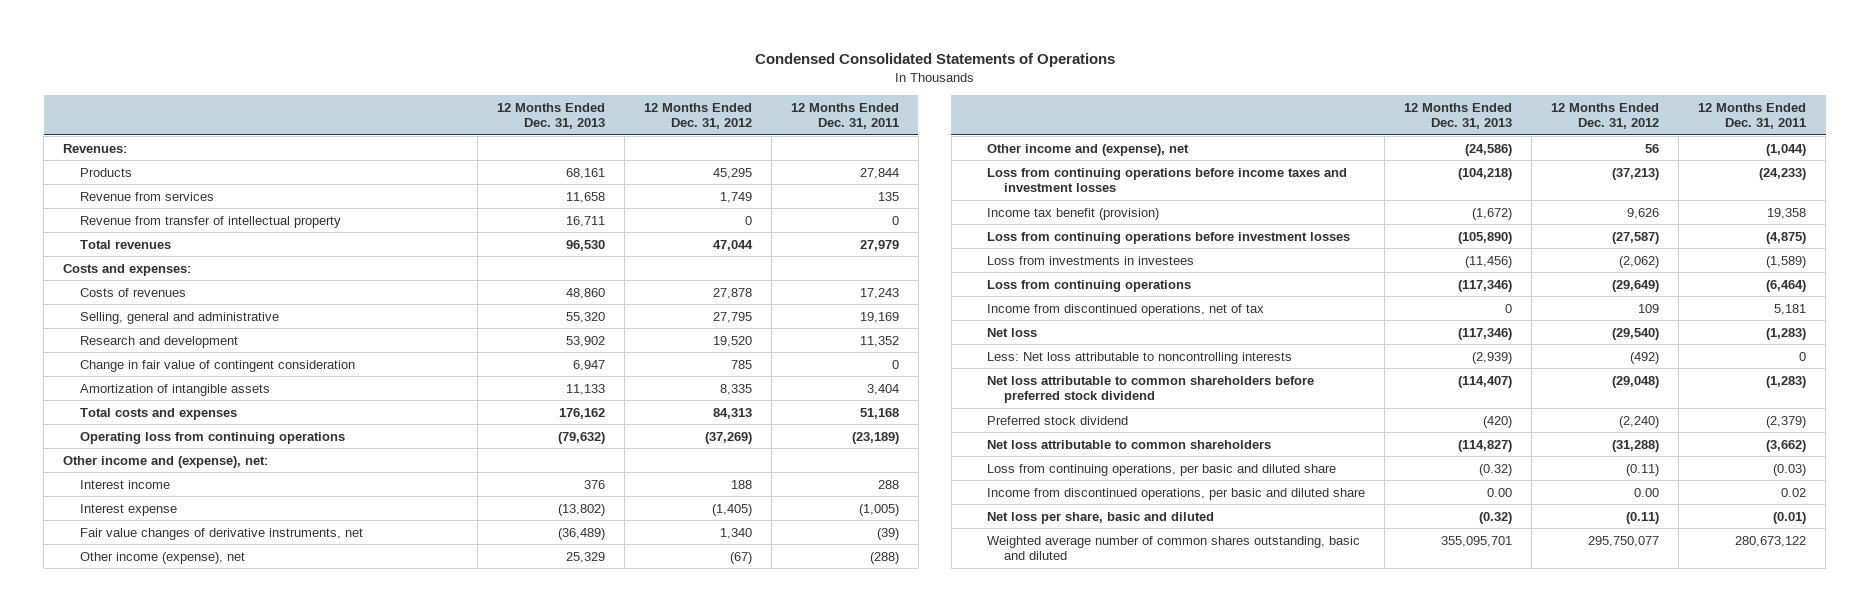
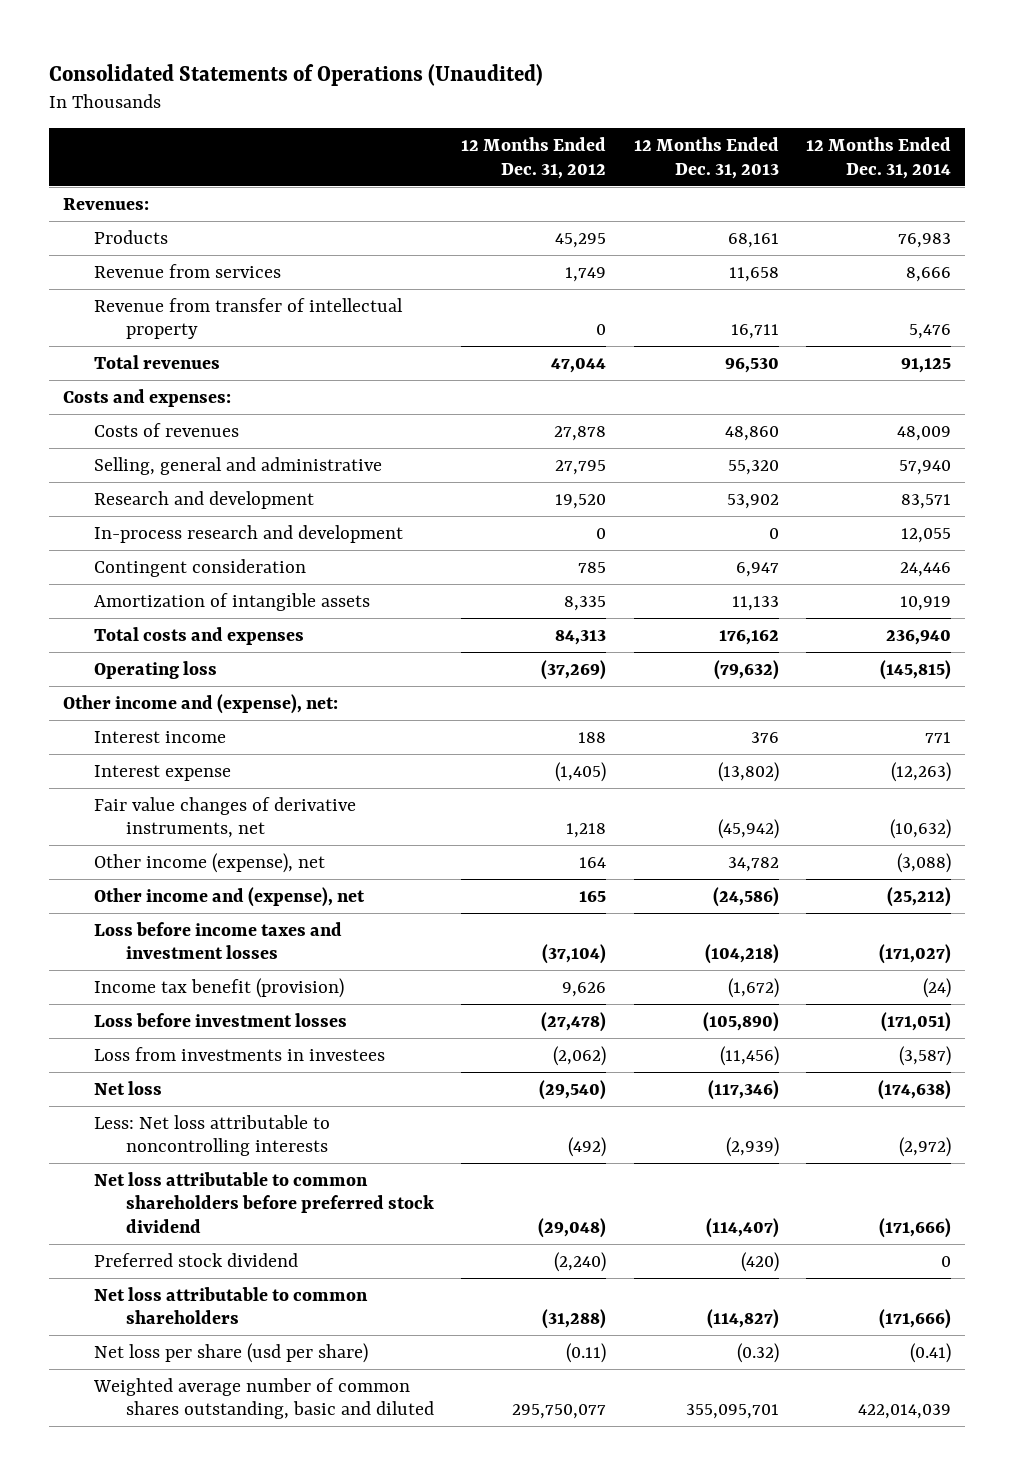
- Condensed Consolidated Statements of Operations
+ Consolidated Statements of Operations (Unaudited)
- | 12 Months Ended Dec. 31, 2013 | 12 Months Ended Dec. 31, 2012 | 12 Months Ended Dec. 31, 2011
+ | 12 Months Ended Dec. 31, 2012 | 12 Months Ended Dec. 31, 2013 | 12 Months Ended Dec. 31, 2014
- Change in fair value of contingent consideration | 6,947 | 785 | 0
+ In-process research and development | 0 | 0 | 12,055
+ Contingent consideration | 785 | 6,947 | 24,446
- Operating loss from continuing operations | (79,632) | (37,269) | (23,189)
+ Operating loss | (37,269) | (79,632) | (145,815)
- Fair value changes of derivative instruments, net | (36,489) | 1,340 | (39)
- Other income (expense), net | 25,329 | (67) | (288)
- Other income and (expense), net | (24,586) | 56 | (1,044)
- Loss from continuing operations before income taxes and investment losses | (104,218) | (37,213) | (24,233)
+ Fair value changes of derivative instruments, net | 1,218 | (45,942) | (10,632)
+ Other income (expense), net | 164 | 34,782 | (3,088)
+ Other income and (expense), net | 165 | (24,586) | (25,212)
+ Loss before income taxes and investment losses | (37,104) | (104,218) | (171,027)
- Loss from continuing operations before investment losses | (105,890) | (27,587) | (4,875)
+ Loss before investment losses | (27,478) | (105,890) | (171,051)
- Loss from continuing operations | (117,346) | (29,649) | (6,464)
- Income from discontinued operations, net of tax | 0 | 109 | 5,181
- Loss from continuing operations, per basic and diluted share | (0.32) | (0.11) | (0.03)
- Income from discontinued operations, per basic and diluted share | 0.00 | 0.00 | 0.02
- Net loss per share, basic and diluted | (0.32) | (0.11) | (0.01)
+ Net loss per share (usd per share) | (0.11) | (0.32) | (0.41)

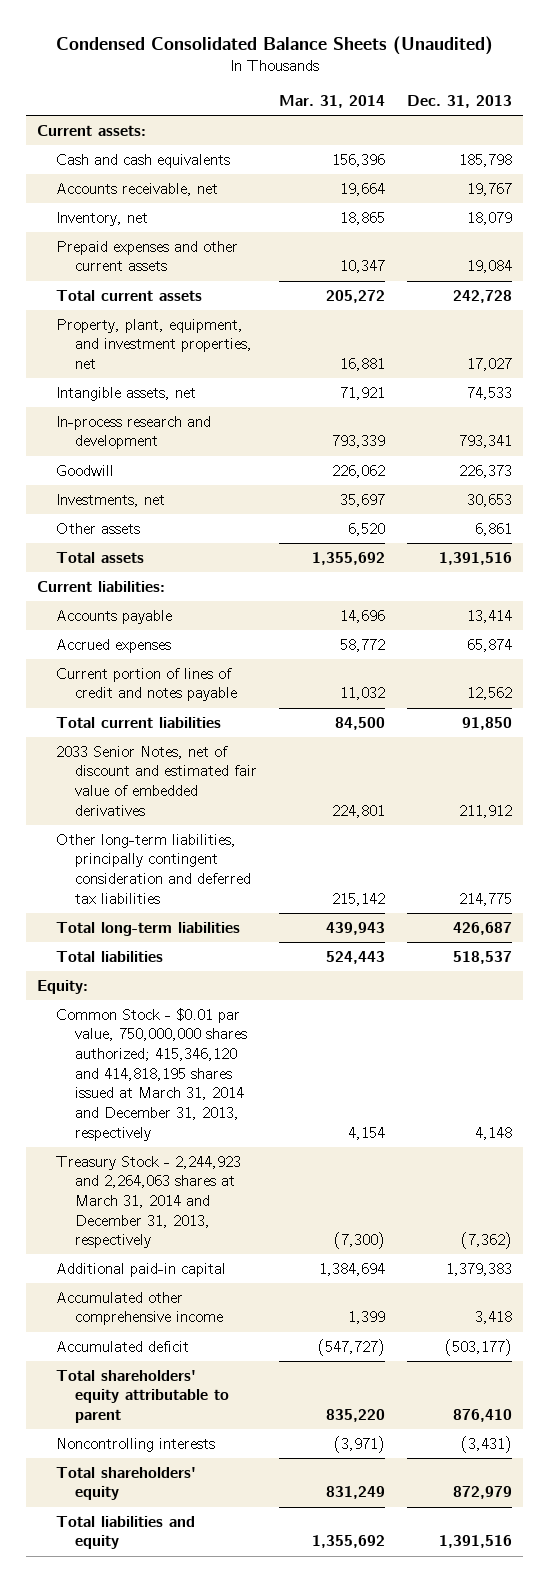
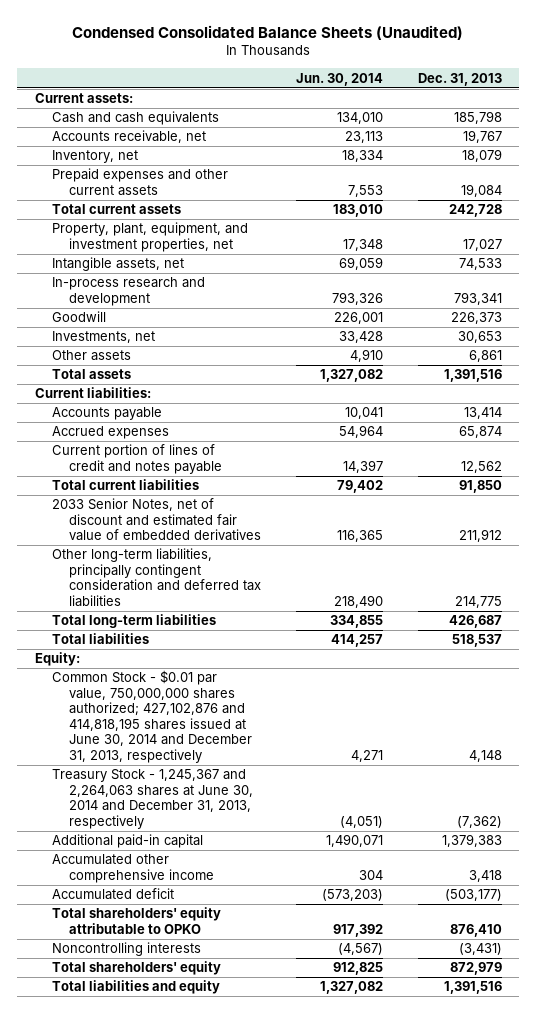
- | Mar. 31, 2014 | Dec. 31, 2013
+ | Jun. 30, 2014 | Dec. 31, 2013
- Common Stock - $0.01 par value, 750,000,000 shares authorized; 415,346,120 and 414,818,195 shares issued at March 31, 2014 and December 31, 2013, respectively | 4,154 | 4,148
- Treasury Stock - 2,244,923 and 2,264,063 shares at March 31, 2014 and December 31, 2013, respectively | (7,300) | (7,362)
+ Common Stock - $0.01 par value, 750,000,000 shares authorized; 427,102,876 and 414,818,195 shares issued at June 30, 2014 and December 31, 2013, respectively | 4,271 | 4,148
+ Treasury Stock - 1,245,367 and 2,264,063 shares at June 30, 2014 and December 31, 2013, respectively | (4,051) | (7,362)
- Total shareholders' equity attributable to parent | 835,220 | 876,410
+ Total shareholders' equity attributable to OPKO | 917,392 | 876,410

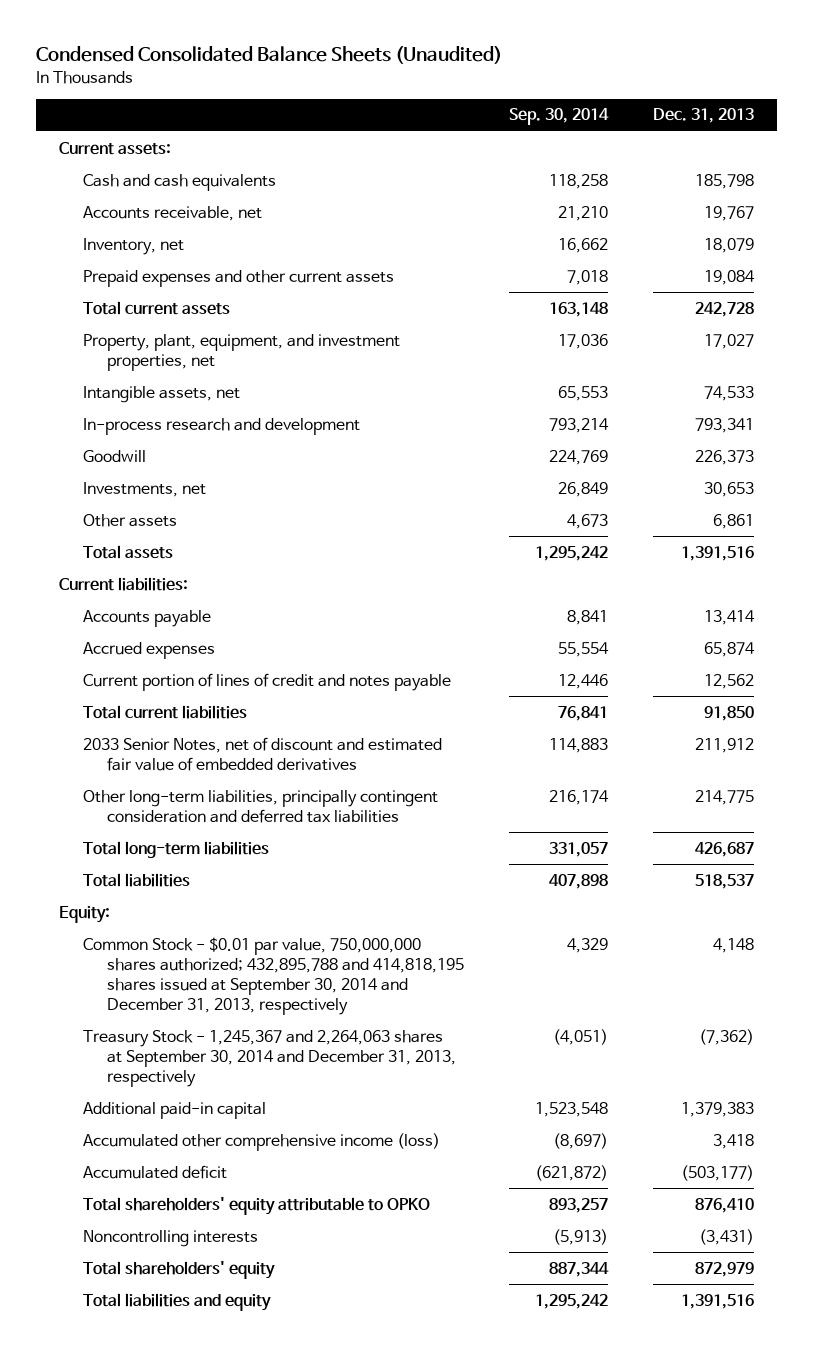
- | Jun. 30, 2014 | Dec. 31, 2013
+ | Sep. 30, 2014 | Dec. 31, 2013
- Common Stock - $0.01 par value, 750,000,000 shares authorized; 427,102,876 and 414,818,195 shares issued at June 30, 2014 and December 31, 2013, respectively | 4,271 | 4,148
- Treasury Stock - 1,245,367 and 2,264,063 shares at June 30, 2014 and December 31, 2013, respectively | (4,051) | (7,362)
+ Common Stock - $0.01 par value, 750,000,000 shares authorized; 432,895,788 and 414,818,195 shares issued at September 30, 2014 and December 31, 2013, respectively | 4,329 | 4,148
+ Treasury Stock - 1,245,367 and 2,264,063 shares at September 30, 2014 and December 31, 2013, respectively | (4,051) | (7,362)
- Accumulated other comprehensive income | 304 | 3,418
+ Accumulated other comprehensive income (loss) | (8,697) | 3,418

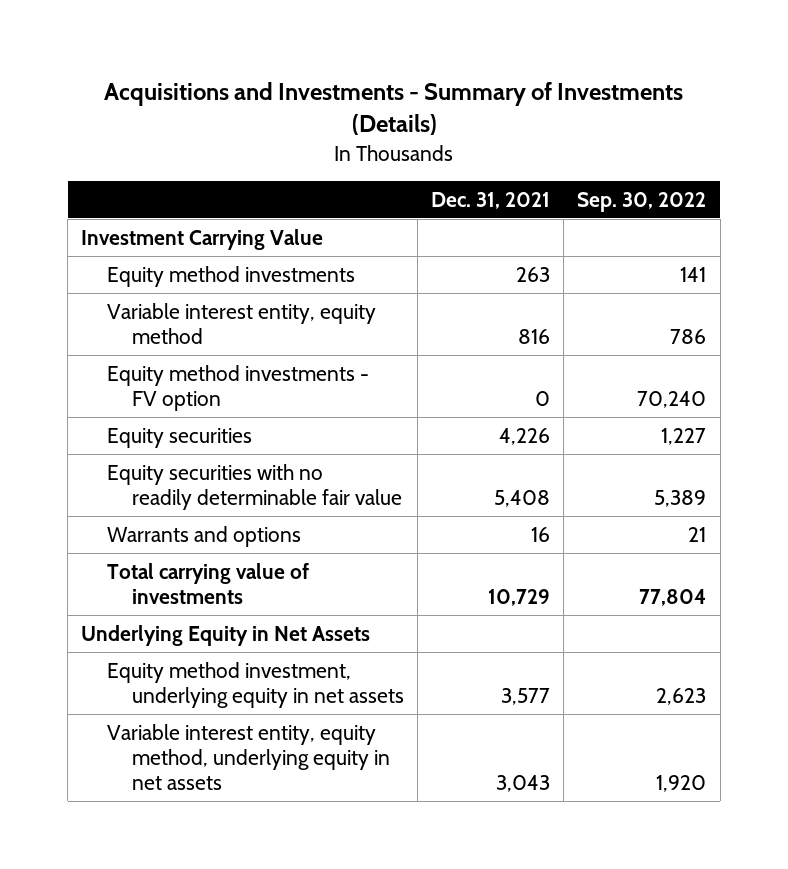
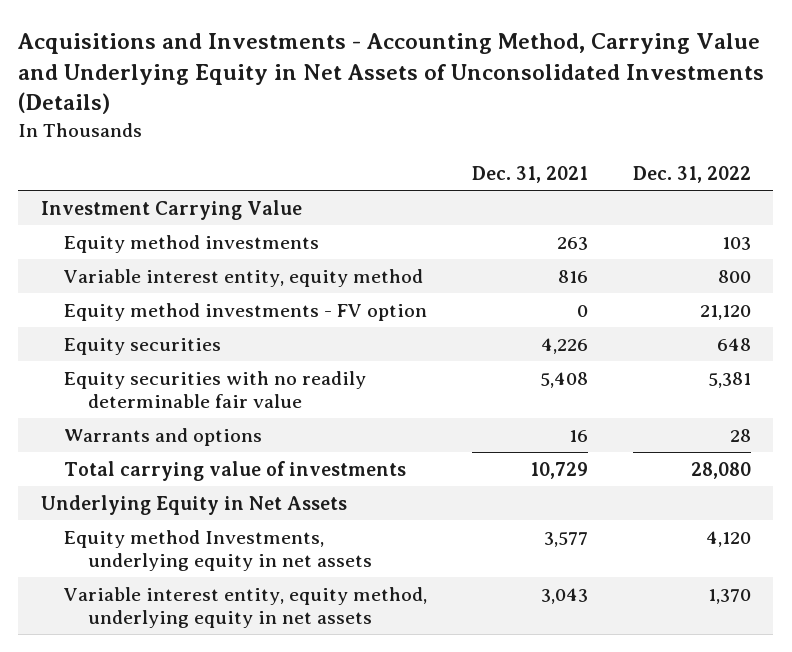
- Acquisitions and Investments - Summary of Investments (Details)
+ Acquisitions and Investments - Accounting Method, Carrying Value and Underlying Equity in Net Assets of Unconsolidated Investments (Details)
- | Dec. 31, 2021 | Sep. 30, 2022
+ | Dec. 31, 2021 | Dec. 31, 2022
- Equity method investment, underlying equity in net assets | 3,577 | 2,623
+ Equity method Investments, underlying equity in net assets | 3,577 | 4,120

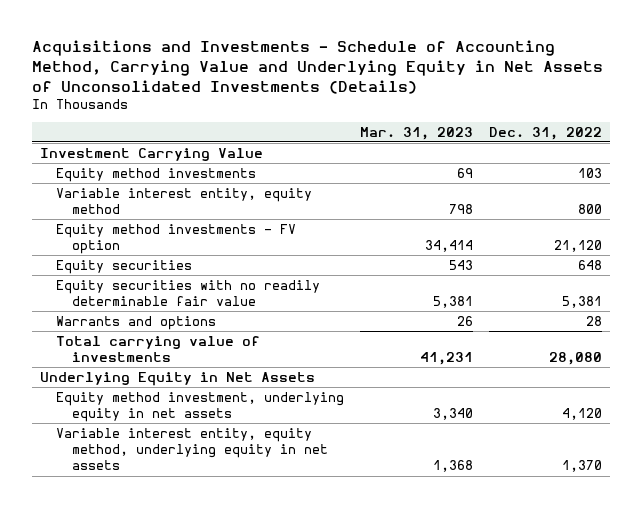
- Acquisitions and Investments - Accounting Method, Carrying Value and Underlying Equity in Net Assets of Unconsolidated Investments (Details)
+ Acquisitions and Investments - Schedule of Accounting Method, Carrying Value and Underlying Equity in Net Assets of Unconsolidated Investments (Details)
- | Dec. 31, 2021 | Dec. 31, 2022
+ | Mar. 31, 2023 | Dec. 31, 2022
- Equity method Investments, underlying equity in net assets | 3,577 | 4,120
+ Equity method investment, underlying equity in net assets | 3,340 | 4,120

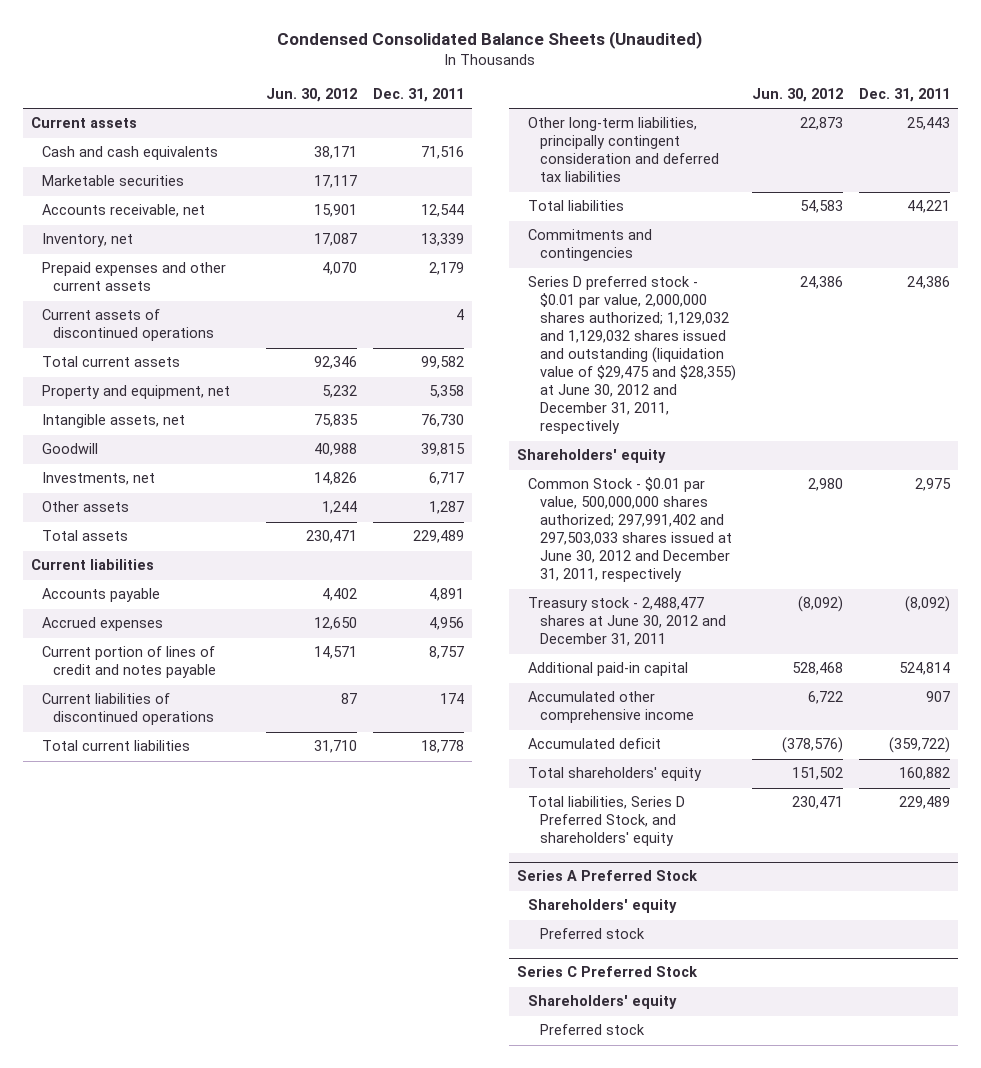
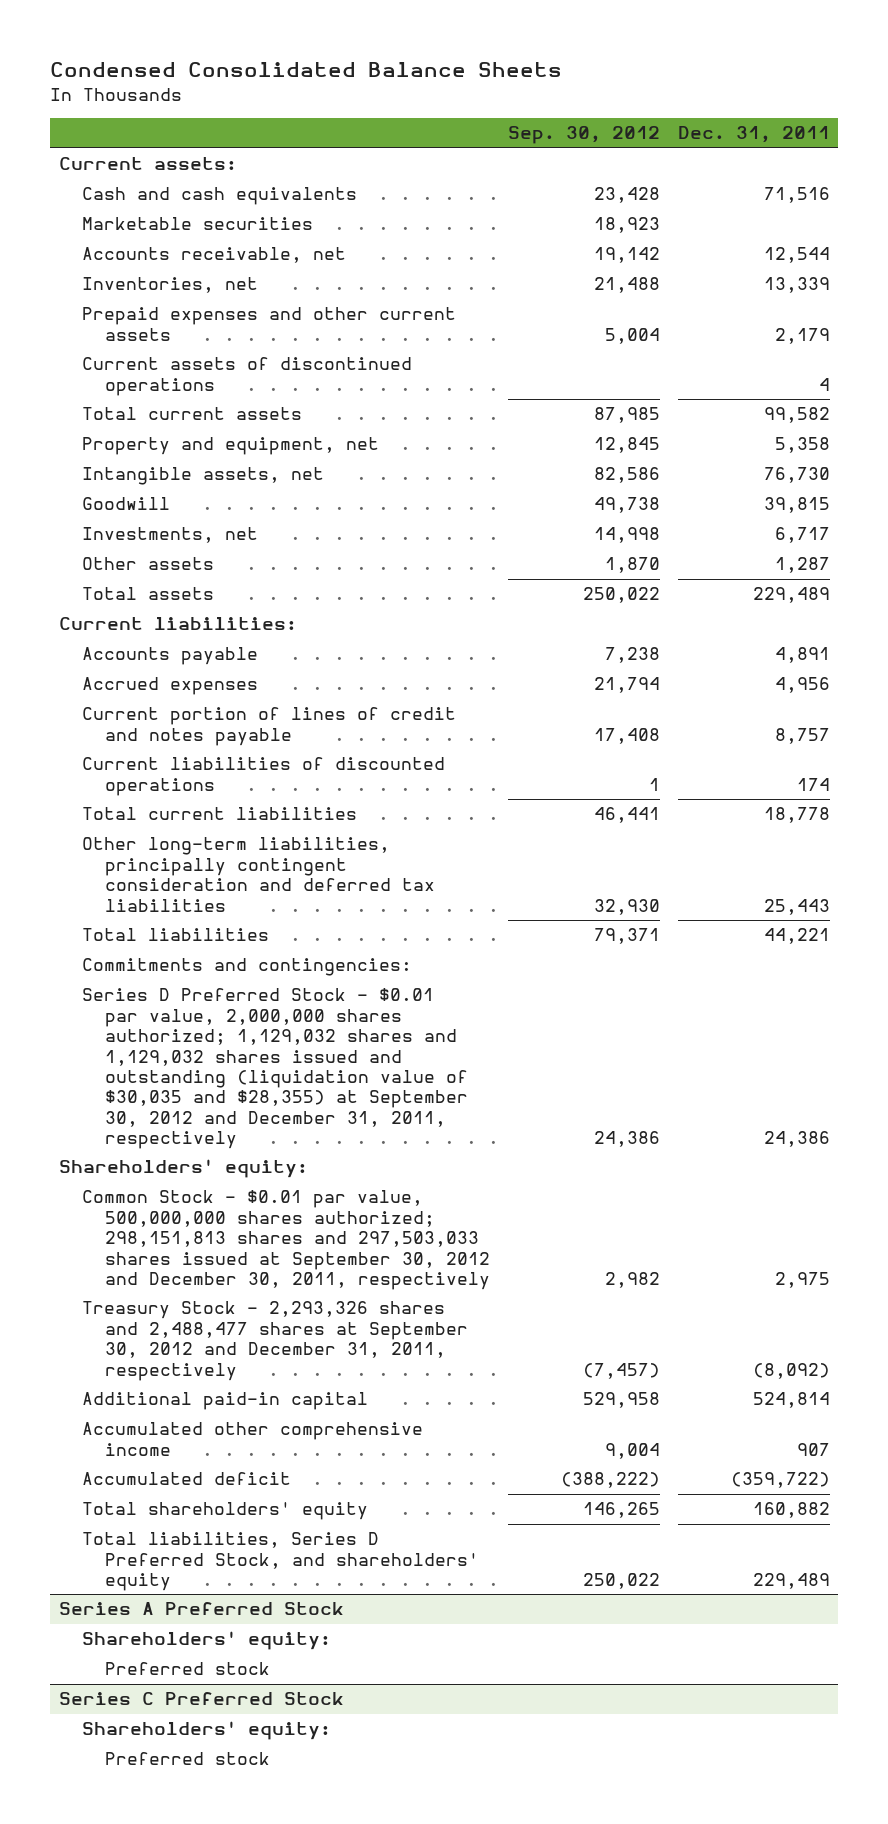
- Condensed Consolidated Balance Sheets (Unaudited)
+ Condensed Consolidated Balance Sheets
- | Jun. 30, 2012 | Dec. 31, 2011
+ | Sep. 30, 2012 | Dec. 31, 2011
- Current assets
+ Current assets:
- Inventory, net | 17,087 | 13,339
+ Inventories, net | 21,488 | 13,339
- Current liabilities
+ Current liabilities:
- Current liabilities of discontinued operations | 87 | 174
+ Current liabilities of discounted operations | 1 | 174
- Commitments and contingencies
- Series D preferred stock - $0.01 par value, 2,000,000 shares authorized; 1,129,032 and 1,129,032 shares issued and outstanding (liquidation value of $29,475 and $28,355) at June 30, 2012 and December 31, 2011, respectively | 24,386 | 24,386
- Shareholders' equity
- Common Stock - $0.01 par value, 500,000,000 shares authorized; 297,991,402 and 297,503,033 shares issued at June 30, 2012 and December 31, 2011, respectively | 2,980 | 2,975
- Treasury stock - 2,488,477 shares at June 30, 2012 and December 31, 2011 | (8,092) | (8,092)
+ Commitments and contingencies:
+ Series D Preferred Stock - $0.01 par value, 2,000,000 shares authorized; 1,129,032 shares and 1,129,032 shares issued and outstanding (liquidation value of $30,035 and $28,355) at September 30, 2012 and December 31, 2011, respectively | 24,386 | 24,386
+ Shareholders' equity:
+ Common Stock - $0.01 par value, 500,000,000 shares authorized; 298,151,813 shares and 297,503,033 shares issued at September 30, 2012 and December 30, 2011, respectively | 2,982 | 2,975
+ Treasury Stock - 2,293,326 shares and 2,488,477 shares at September 30, 2012 and December 31, 2011, respectively | (7,457) | (8,092)
@ Series A Preferred Stock
- Shareholders' equity
+ Shareholders' equity:
@ Series C Preferred Stock
- Shareholders' equity
+ Shareholders' equity:

